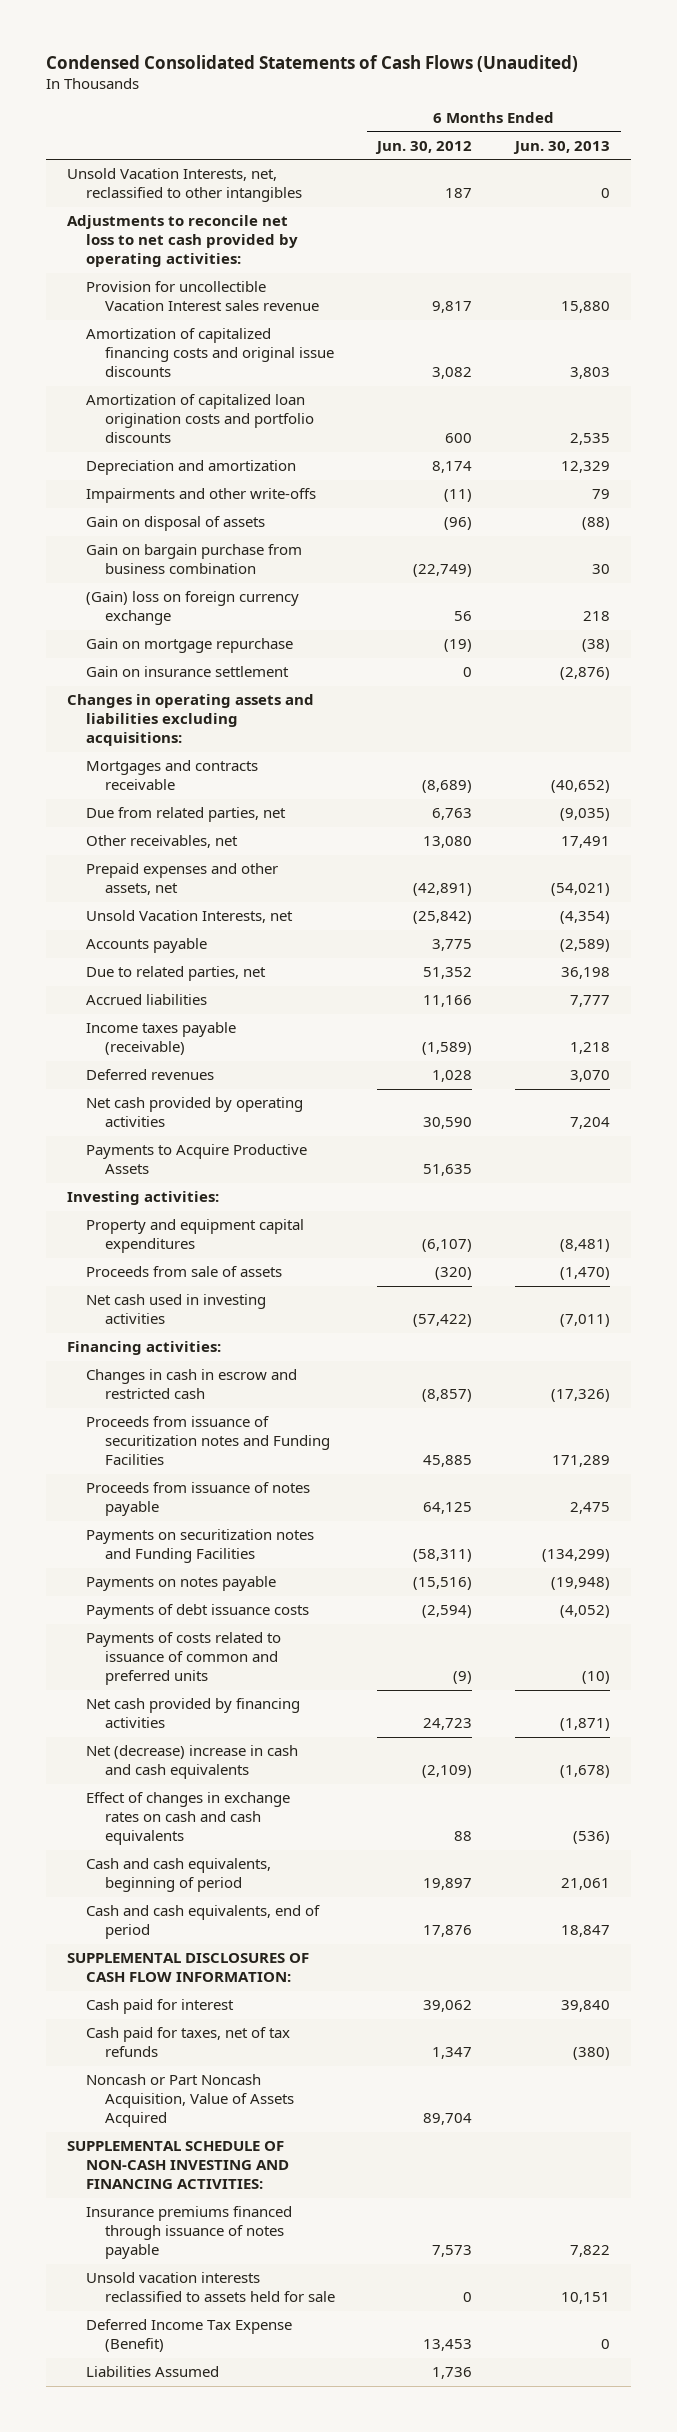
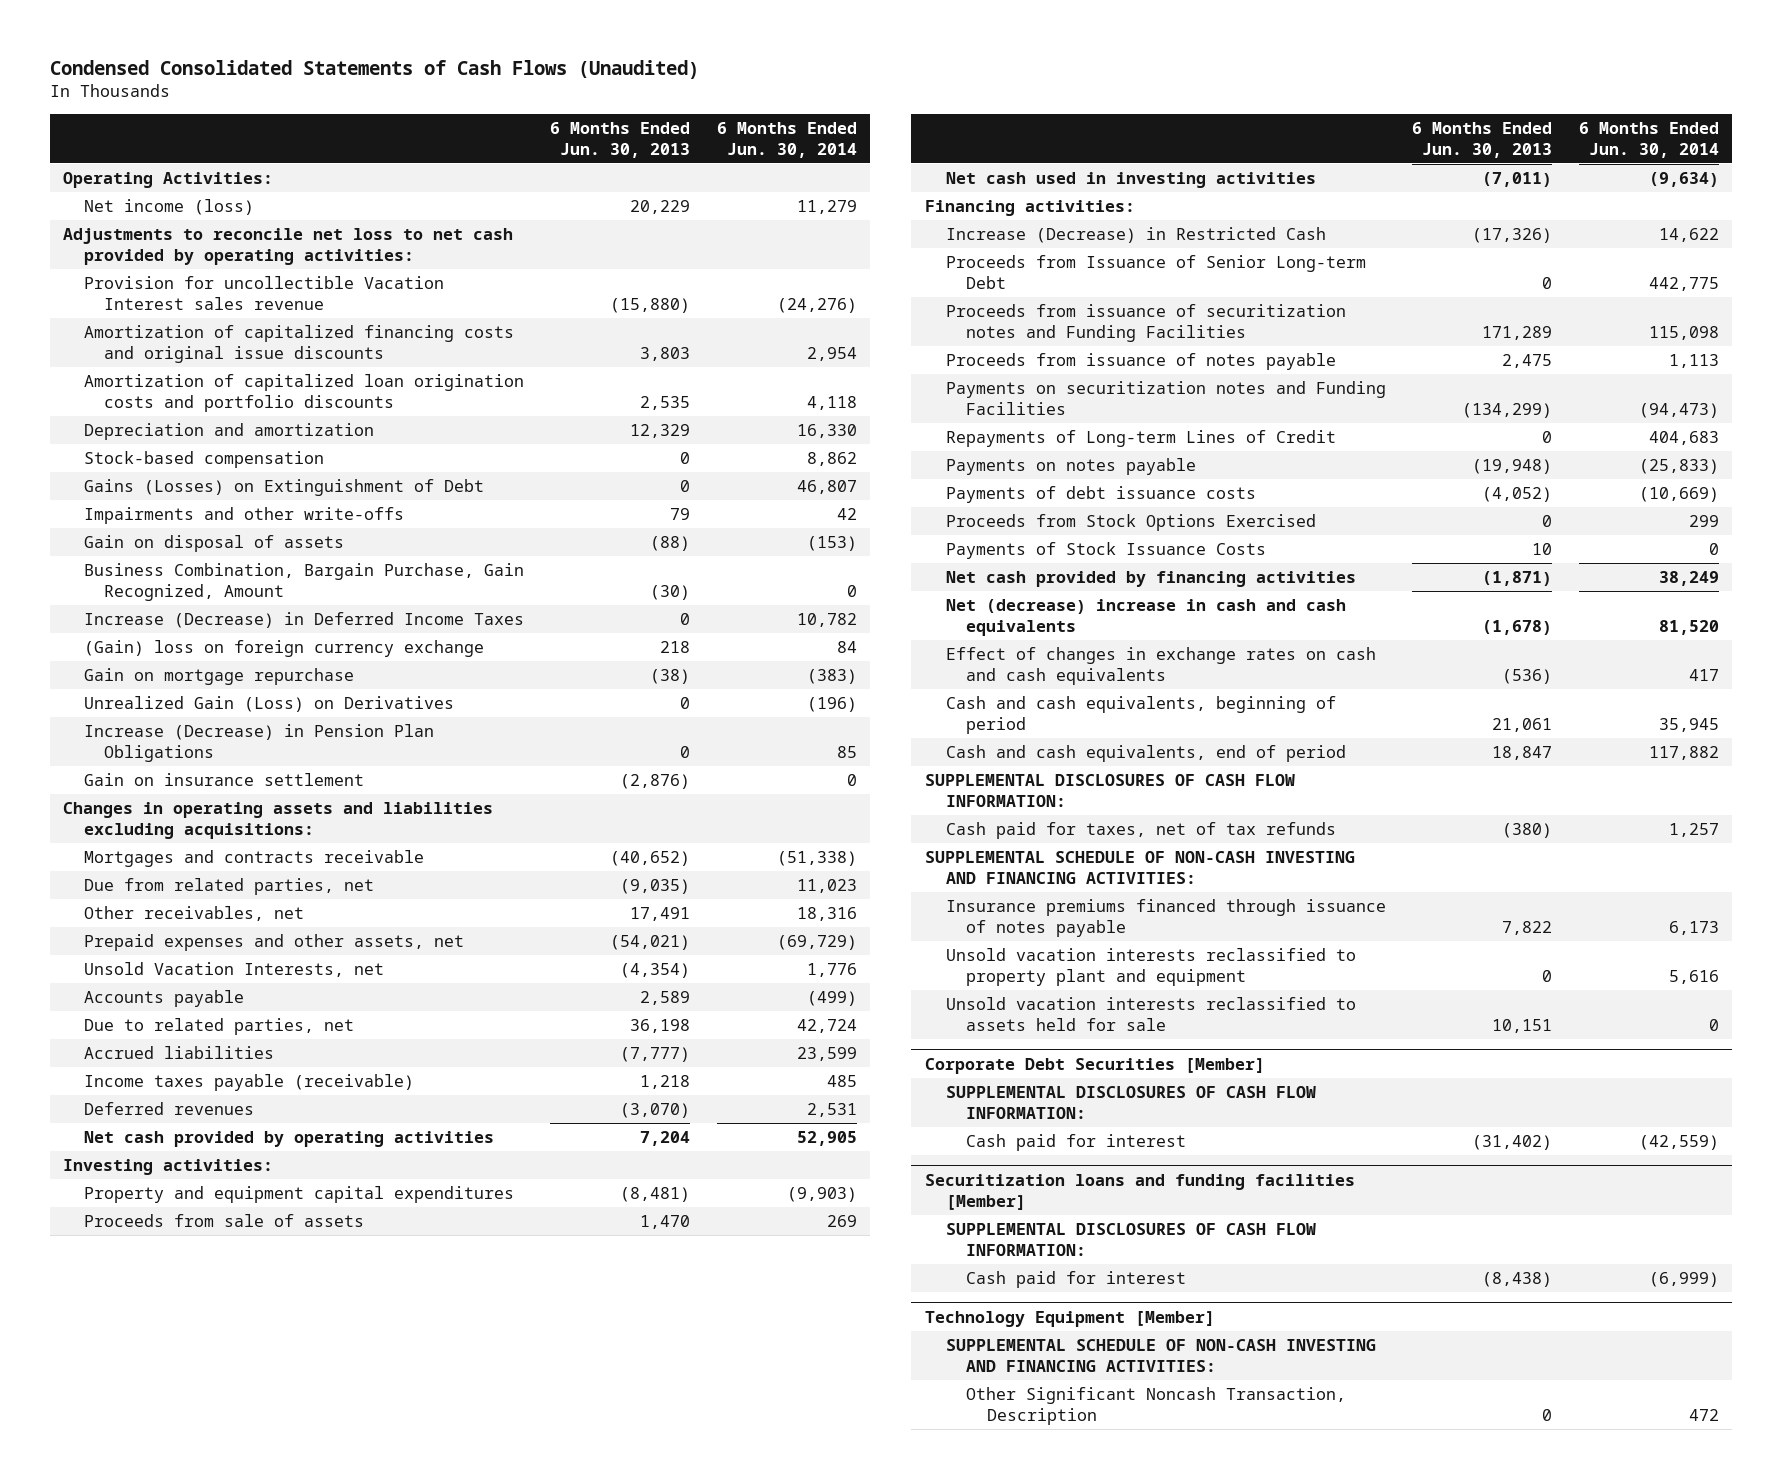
- | 6 Months Ended Jun. 30, 2012 | 6 Months Ended Jun. 30, 2013
+ | 6 Months Ended Jun. 30, 2013 | 6 Months Ended Jun. 30, 2014
- Unsold Vacation Interests, net, reclassified to other intangibles | 187 | 0
+ Operating Activities:
+ Net income (loss) | 20,229 | 11,279
- Provision for uncollectible Vacation Interest sales revenue | 9,817 | 15,880
+ Provision for uncollectible Vacation Interest sales revenue | (15,880) | (24,276)
+ Stock-based compensation | 0 | 8,862
+ Gains (Losses) on Extinguishment of Debt | 0 | 46,807
- Gain on bargain purchase from business combination | (22,749) | 30
+ Business Combination, Bargain Purchase, Gain Recognized, Amount | (30) | 0
+ Increase (Decrease) in Deferred Income Taxes | 0 | 10,782
+ Unrealized Gain (Loss) on Derivatives | 0 | (196)
+ Increase (Decrease) in Pension Plan Obligations | 0 | 85
- Accounts payable | 3,775 | (2,589)
+ Accounts payable | 2,589 | (499)
- Accrued liabilities | 11,166 | 7,777
+ Accrued liabilities | (7,777) | 23,599
- Deferred revenues | 1,028 | 3,070
+ Deferred revenues | (3,070) | 2,531
- Payments to Acquire Productive Assets | 51,635 |
- Proceeds from sale of assets | (320) | (1,470)
+ Proceeds from sale of assets | 1,470 | 269
- Changes in cash in escrow and restricted cash | (8,857) | (17,326)
+ Increase (Decrease) in Restricted Cash | (17,326) | 14,622
+ Proceeds from Issuance of Senior Long-term Debt | 0 | 442,775
+ Repayments of Long-term Lines of Credit | 0 | 404,683
- Payments of costs related to issuance of common and preferred units | (9) | (10)
+ Proceeds from Stock Options Exercised | 0 | 299
+ Payments of Stock Issuance Costs | 10 | 0
- Cash paid for interest | 39,062 | 39,840
- Noncash or Part Noncash Acquisition, Value of Assets Acquired | 89,704 |
+ Unsold vacation interests reclassified to property plant and equipment | 0 | 5,616
- Deferred Income Tax Expense (Benefit) | 13,453 | 0
- Liabilities Assumed | 1,736 |
+ Corporate Debt Securities [Member]
+ SUPPLEMENTAL DISCLOSURES OF CASH FLOW INFORMATION:
+ Cash paid for interest | (31,402) | (42,559)
+ Securitization loans and funding facilities [Member]
+ SUPPLEMENTAL DISCLOSURES OF CASH FLOW INFORMATION:
+ Cash paid for interest | (8,438) | (6,999)
+ Technology Equipment [Member]
+ SUPPLEMENTAL SCHEDULE OF NON-CASH INVESTING AND FINANCING ACTIVITIES:
+ Other Significant Noncash Transaction, Description | 0 | 472

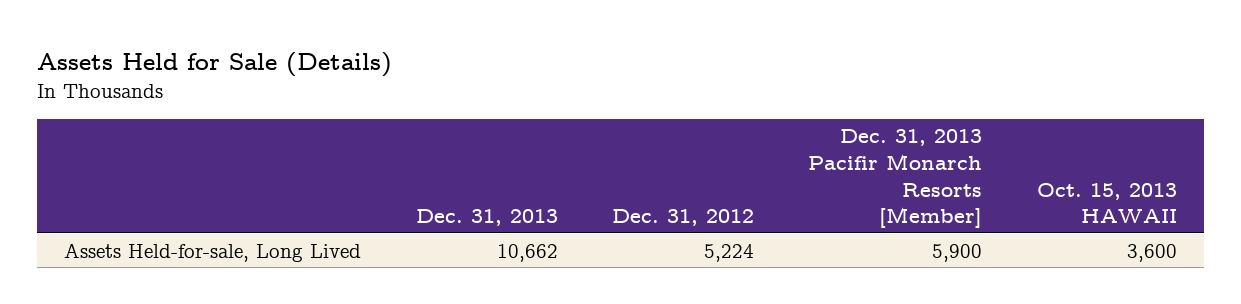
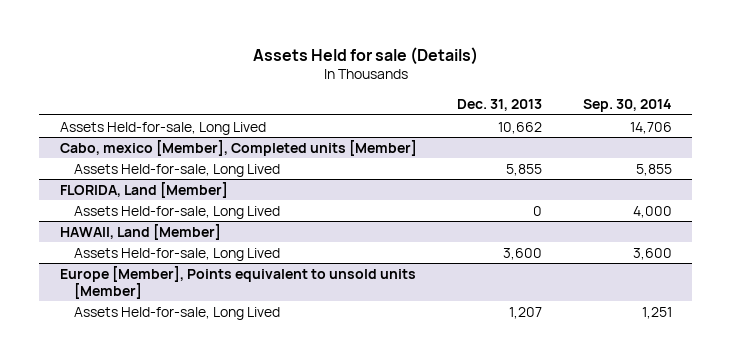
- Assets Held for Sale (Details)
+ Assets Held for sale (Details)
- | Dec. 31, 2013 | Dec. 31, 2012 | Dec. 31, 2013 Pacifir Monarch Resorts [Member] | Oct. 15, 2013 HAWAII
+ | Dec. 31, 2013 | Sep. 30, 2014
+ Cabo, mexico [Member], Completed units [Member]
+ Assets Held-for-sale, Long Lived | 5,855 | 5,855
+ FLORIDA, Land [Member]
+ Assets Held-for-sale, Long Lived | 0 | 4,000
+ HAWAII, Land [Member]
+ Assets Held-for-sale, Long Lived | 3,600 | 3,600
+ Europe [Member], Points equivalent to unsold units [Member]
+ Assets Held-for-sale, Long Lived | 1,207 | 1,251

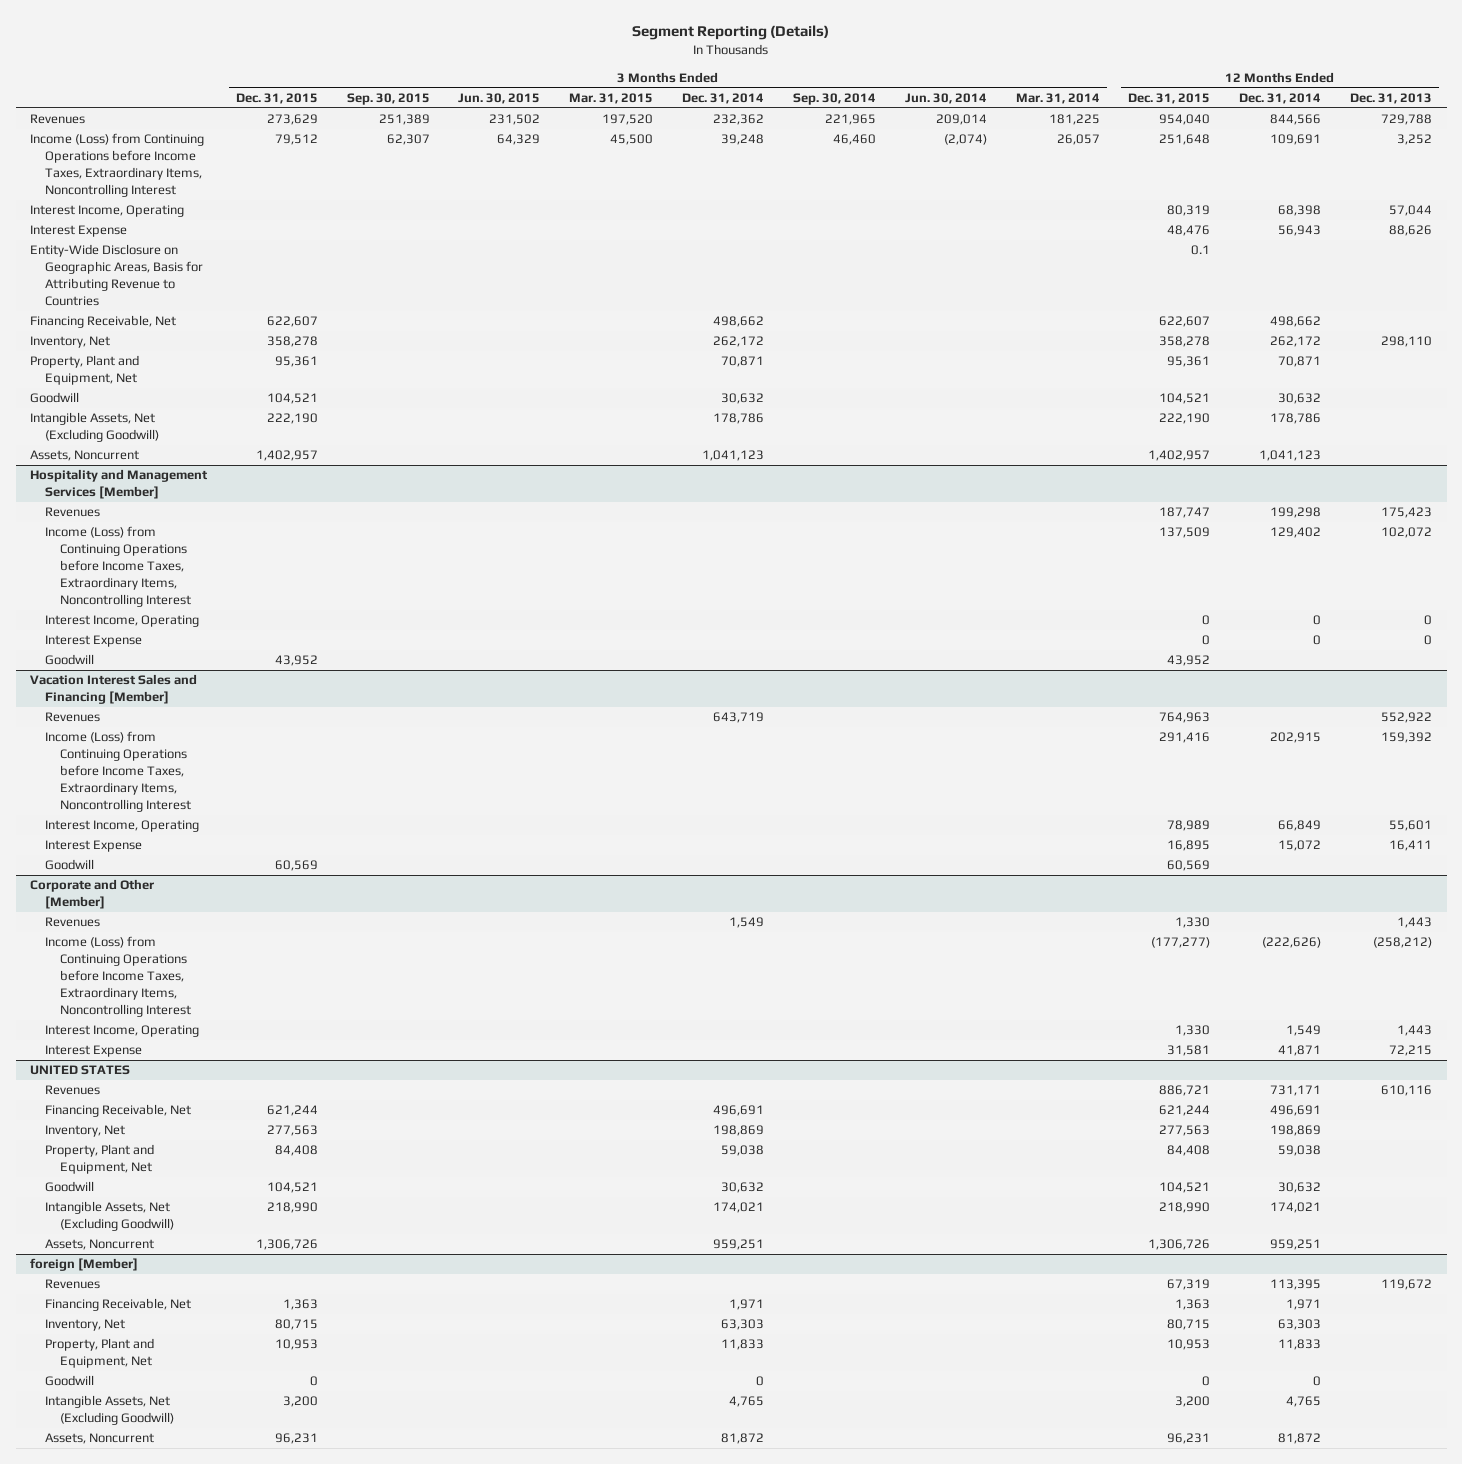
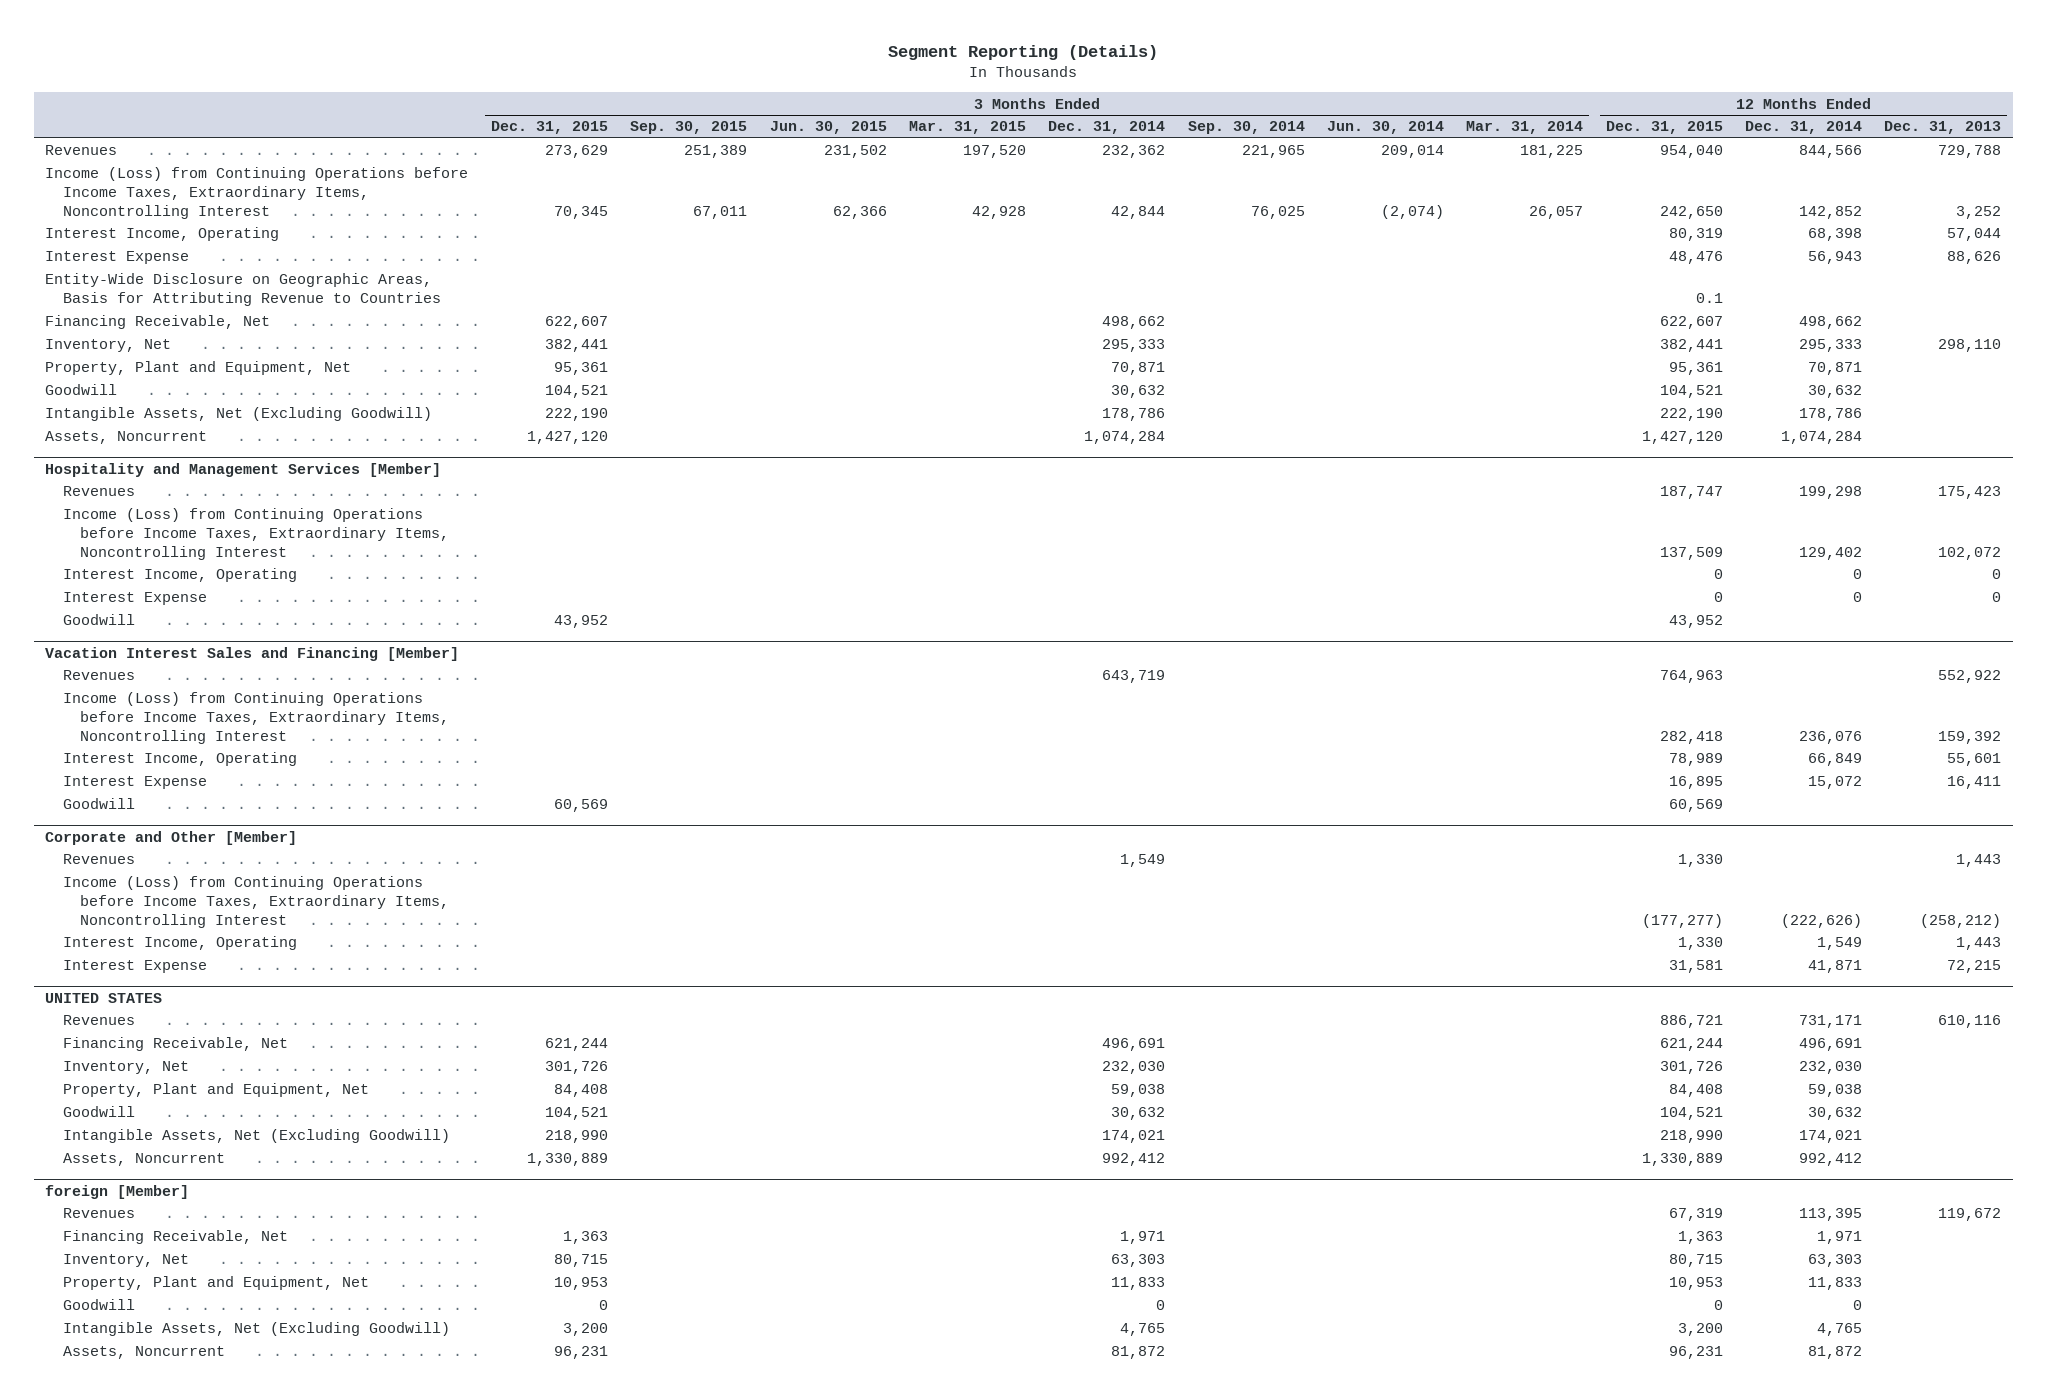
- Income (Loss) from Continuing Operations before Income Taxes, Extraordinary Items, Noncontrolling Interest | 79,512 | 62,307 | 64,329 | 45,500 | 39,248 | 46,460 | (2,074) | 26,057 | 251,648 | 109,691 | 3,252
+ Income (Loss) from Continuing Operations before Income Taxes, Extraordinary Items, Noncontrolling Interest | 70,345 | 67,011 | 62,366 | 42,928 | 42,844 | 76,025 | (2,074) | 26,057 | 242,650 | 142,852 | 3,252
- Inventory, Net | 358,278 | | | | 262,172 | | | | 358,278 | 262,172 | 298,110
+ Inventory, Net | 382,441 | | | | 295,333 | | | | 382,441 | 295,333 | 298,110
- Assets, Noncurrent | 1,402,957 | | | | 1,041,123 | | | | 1,402,957 | 1,041,123 |
+ Assets, Noncurrent | 1,427,120 | | | | 1,074,284 | | | | 1,427,120 | 1,074,284 |
@ Vacation Interest Sales and Financing [Member]
- Income (Loss) from Continuing Operations before Income Taxes, Extraordinary Items, Noncontrolling Interest | | | | | | | | | 291,416 | 202,915 | 159,392
+ Income (Loss) from Continuing Operations before Income Taxes, Extraordinary Items, Noncontrolling Interest | | | | | | | | | 282,418 | 236,076 | 159,392
@ UNITED STATES
- Inventory, Net | 277,563 | | | | 198,869 | | | | 277,563 | 198,869 |
+ Inventory, Net | 301,726 | | | | 232,030 | | | | 301,726 | 232,030 |
- Assets, Noncurrent | 1,306,726 | | | | 959,251 | | | | 1,306,726 | 959,251 |
+ Assets, Noncurrent | 1,330,889 | | | | 992,412 | | | | 1,330,889 | 992,412 |

